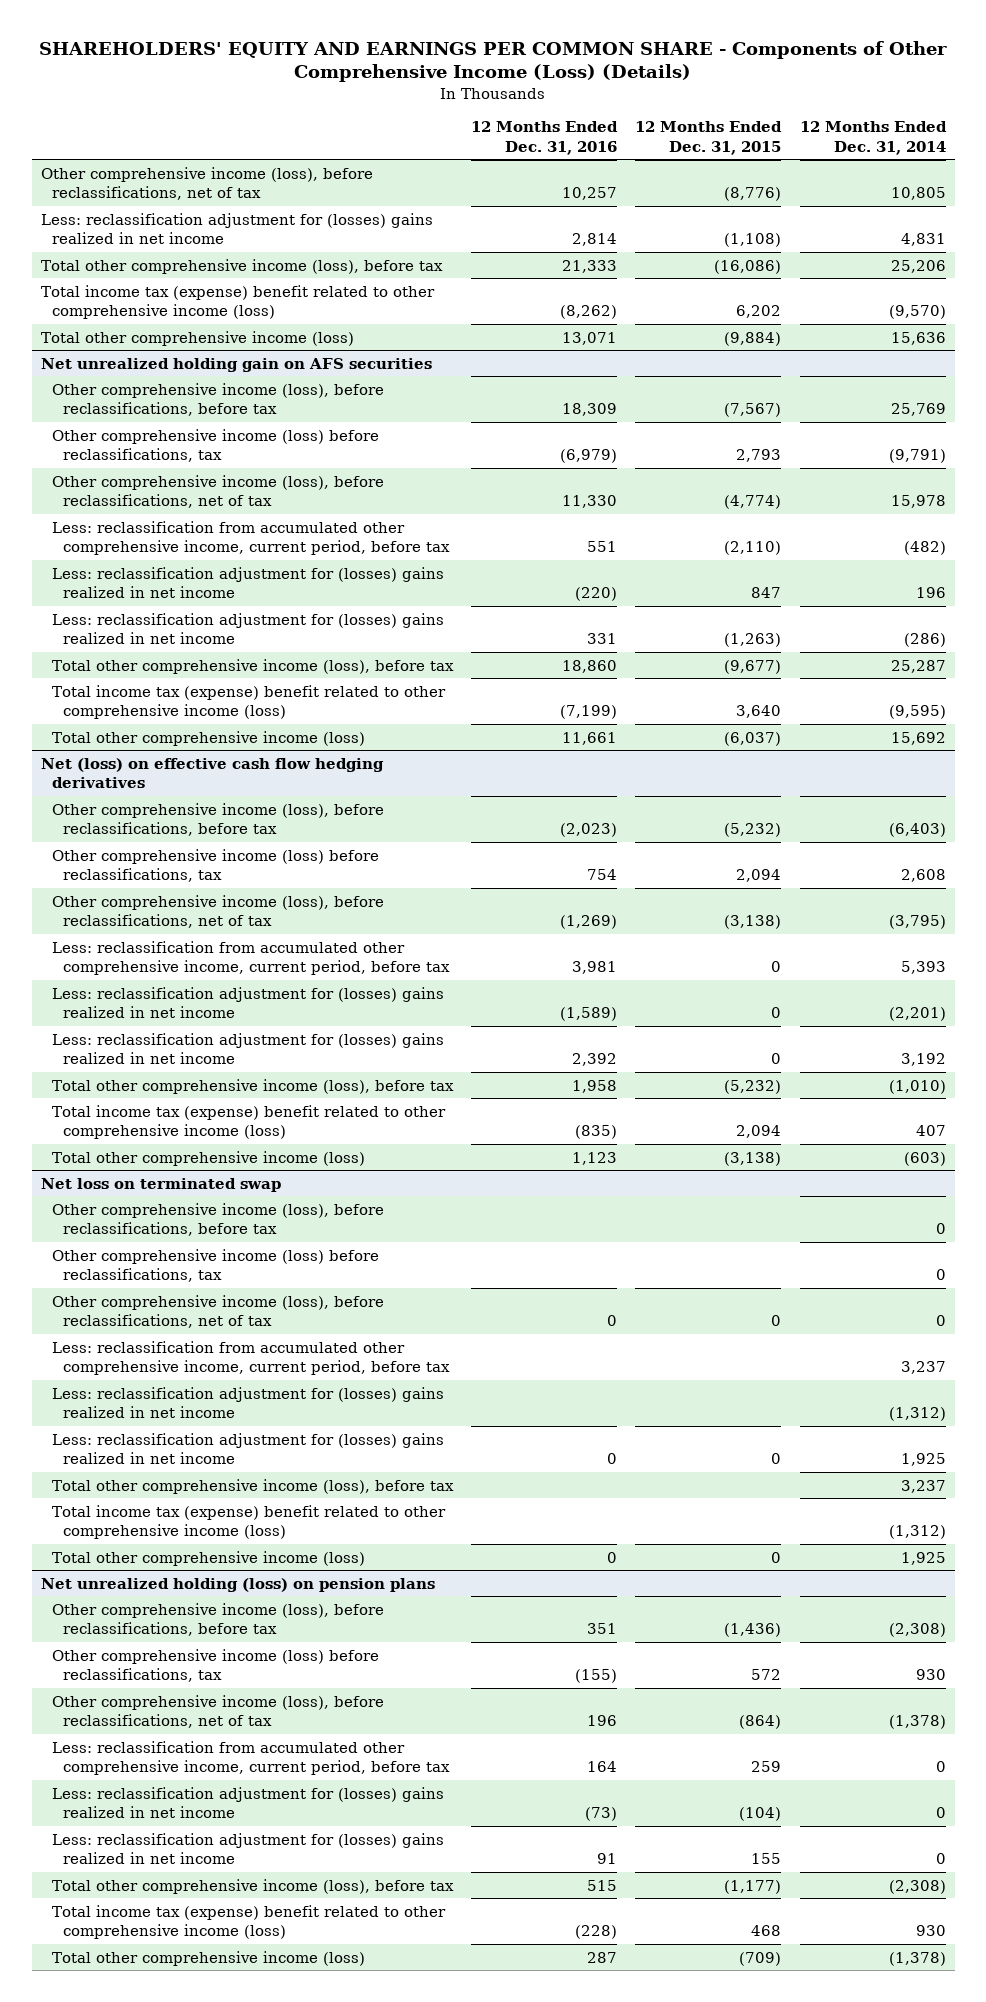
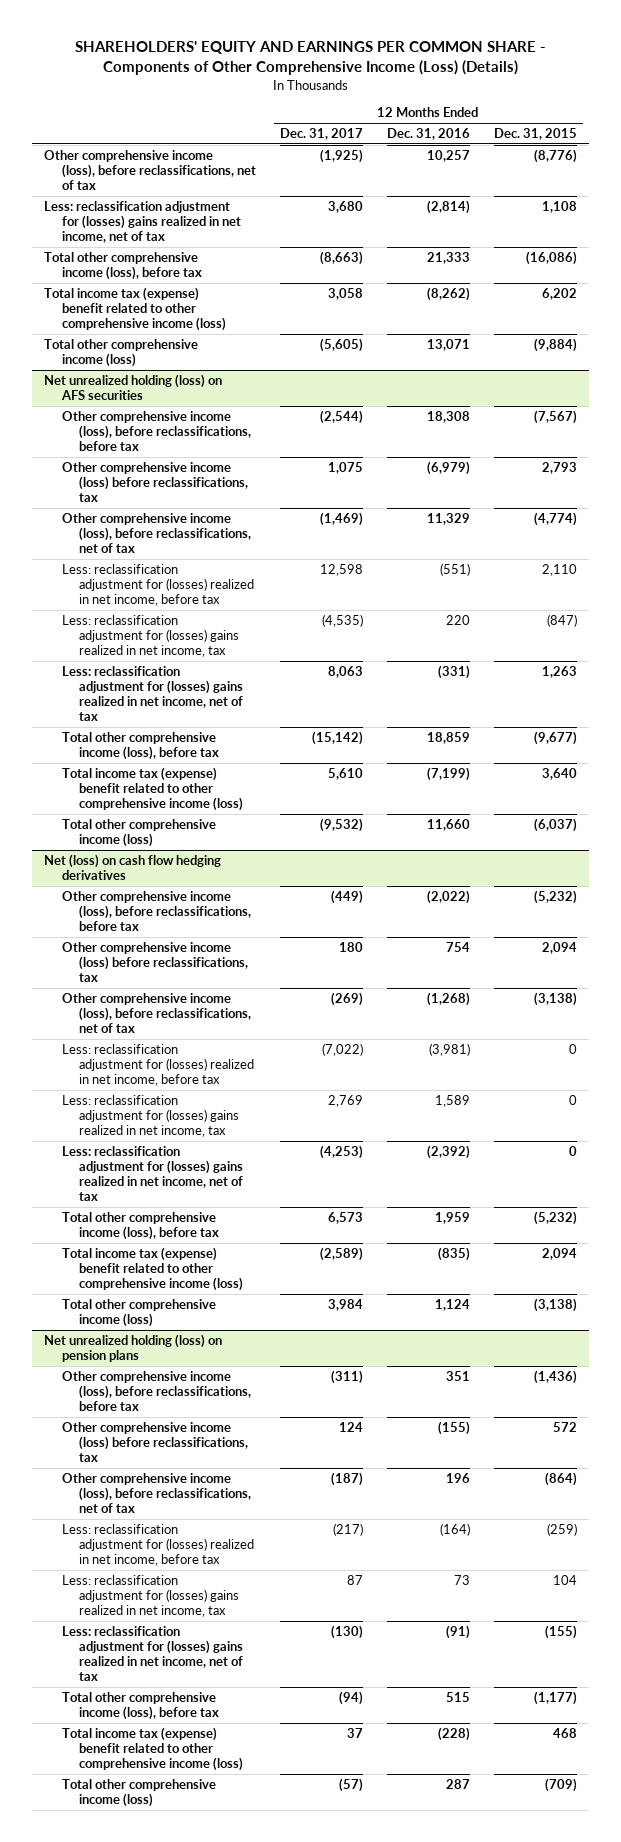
- | 12 Months Ended Dec. 31, 2016 | 12 Months Ended Dec. 31, 2015 | 12 Months Ended Dec. 31, 2014
+ | 12 Months Ended Dec. 31, 2017 | 12 Months Ended Dec. 31, 2016 | 12 Months Ended Dec. 31, 2015
- Less: reclassification adjustment for (losses) gains realized in net income | 2,814 | (1,108) | 4,831
+ Less: reclassification adjustment for (losses) gains realized in net income, net of tax | 3,680 | (2,814) | 1,108
- Net unrealized holding gain on AFS securities
- Other comprehensive income (loss), before reclassifications, before tax | 18,309 | (7,567) | 25,769
+ Net unrealized holding (loss) on AFS securities
+ Other comprehensive income (loss), before reclassifications, before tax | (2,544) | 18,308 | (7,567)
- Other comprehensive income (loss), before reclassifications, net of tax | 11,330 | (4,774) | 15,978
- Less: reclassification from accumulated other comprehensive income, current period, before tax | 551 | (2,110) | (482)
- Less: reclassification adjustment for (losses) gains realized in net income | (220) | 847 | 196
- Less: reclassification adjustment for (losses) gains realized in net income | 331 | (1,263) | (286)
- Total other comprehensive income (loss), before tax | 18,860 | (9,677) | 25,287
+ Other comprehensive income (loss), before reclassifications, net of tax | (1,469) | 11,329 | (4,774)
+ Less: reclassification adjustment for (losses) realized in net income, before tax | 12,598 | (551) | 2,110
+ Less: reclassification adjustment for (losses) gains realized in net income, tax | (4,535) | 220 | (847)
+ Less: reclassification adjustment for (losses) gains realized in net income, net of tax | 8,063 | (331) | 1,263
+ Total other comprehensive income (loss), before tax | (15,142) | 18,859 | (9,677)
- Total other comprehensive income (loss) | 11,661 | (6,037) | 15,692
- Net (loss) on effective cash flow hedging derivatives
- Other comprehensive income (loss), before reclassifications, before tax | (2,023) | (5,232) | (6,403)
+ Total other comprehensive income (loss) | (9,532) | 11,660 | (6,037)
+ Net (loss) on cash flow hedging derivatives
+ Other comprehensive income (loss), before reclassifications, before tax | (449) | (2,022) | (5,232)
- Other comprehensive income (loss), before reclassifications, net of tax | (1,269) | (3,138) | (3,795)
- Less: reclassification from accumulated other comprehensive income, current period, before tax | 3,981 | 0 | 5,393
- Less: reclassification adjustment for (losses) gains realized in net income | (1,589) | 0 | (2,201)
- Less: reclassification adjustment for (losses) gains realized in net income | 2,392 | 0 | 3,192
- Total other comprehensive income (loss), before tax | 1,958 | (5,232) | (1,010)
+ Other comprehensive income (loss), before reclassifications, net of tax | (269) | (1,268) | (3,138)
+ Less: reclassification adjustment for (losses) realized in net income, before tax | (7,022) | (3,981) | 0
+ Less: reclassification adjustment for (losses) gains realized in net income, tax | 2,769 | 1,589 | 0
+ Less: reclassification adjustment for (losses) gains realized in net income, net of tax | (4,253) | (2,392) | 0
+ Total other comprehensive income (loss), before tax | 6,573 | 1,959 | (5,232)
- Total other comprehensive income (loss) | 1,123 | (3,138) | (603)
- Net loss on terminated swap
- Other comprehensive income (loss), before reclassifications, before tax | | | 0
- Other comprehensive income (loss) before reclassifications, tax | | | 0
- Other comprehensive income (loss), before reclassifications, net of tax | 0 | 0 | 0
- Less: reclassification from accumulated other comprehensive income, current period, before tax | | | 3,237
- Less: reclassification adjustment for (losses) gains realized in net income | | | (1,312)
- Less: reclassification adjustment for (losses) gains realized in net income | 0 | 0 | 1,925
- Total other comprehensive income (loss), before tax | | | 3,237
- Total income tax (expense) benefit related to other comprehensive income (loss) | | | (1,312)
- Total other comprehensive income (loss) | 0 | 0 | 1,925
+ Total other comprehensive income (loss) | 3,984 | 1,124 | (3,138)
@ Net unrealized holding (loss) on pension plans
- Less: reclassification from accumulated other comprehensive income, current period, before tax | 164 | 259 | 0
- Less: reclassification adjustment for (losses) gains realized in net income | (73) | (104) | 0
- Less: reclassification adjustment for (losses) gains realized in net income | 91 | 155 | 0
+ Less: reclassification adjustment for (losses) realized in net income, before tax | (217) | (164) | (259)
+ Less: reclassification adjustment for (losses) gains realized in net income, tax | 87 | 73 | 104
+ Less: reclassification adjustment for (losses) gains realized in net income, net of tax | (130) | (91) | (155)

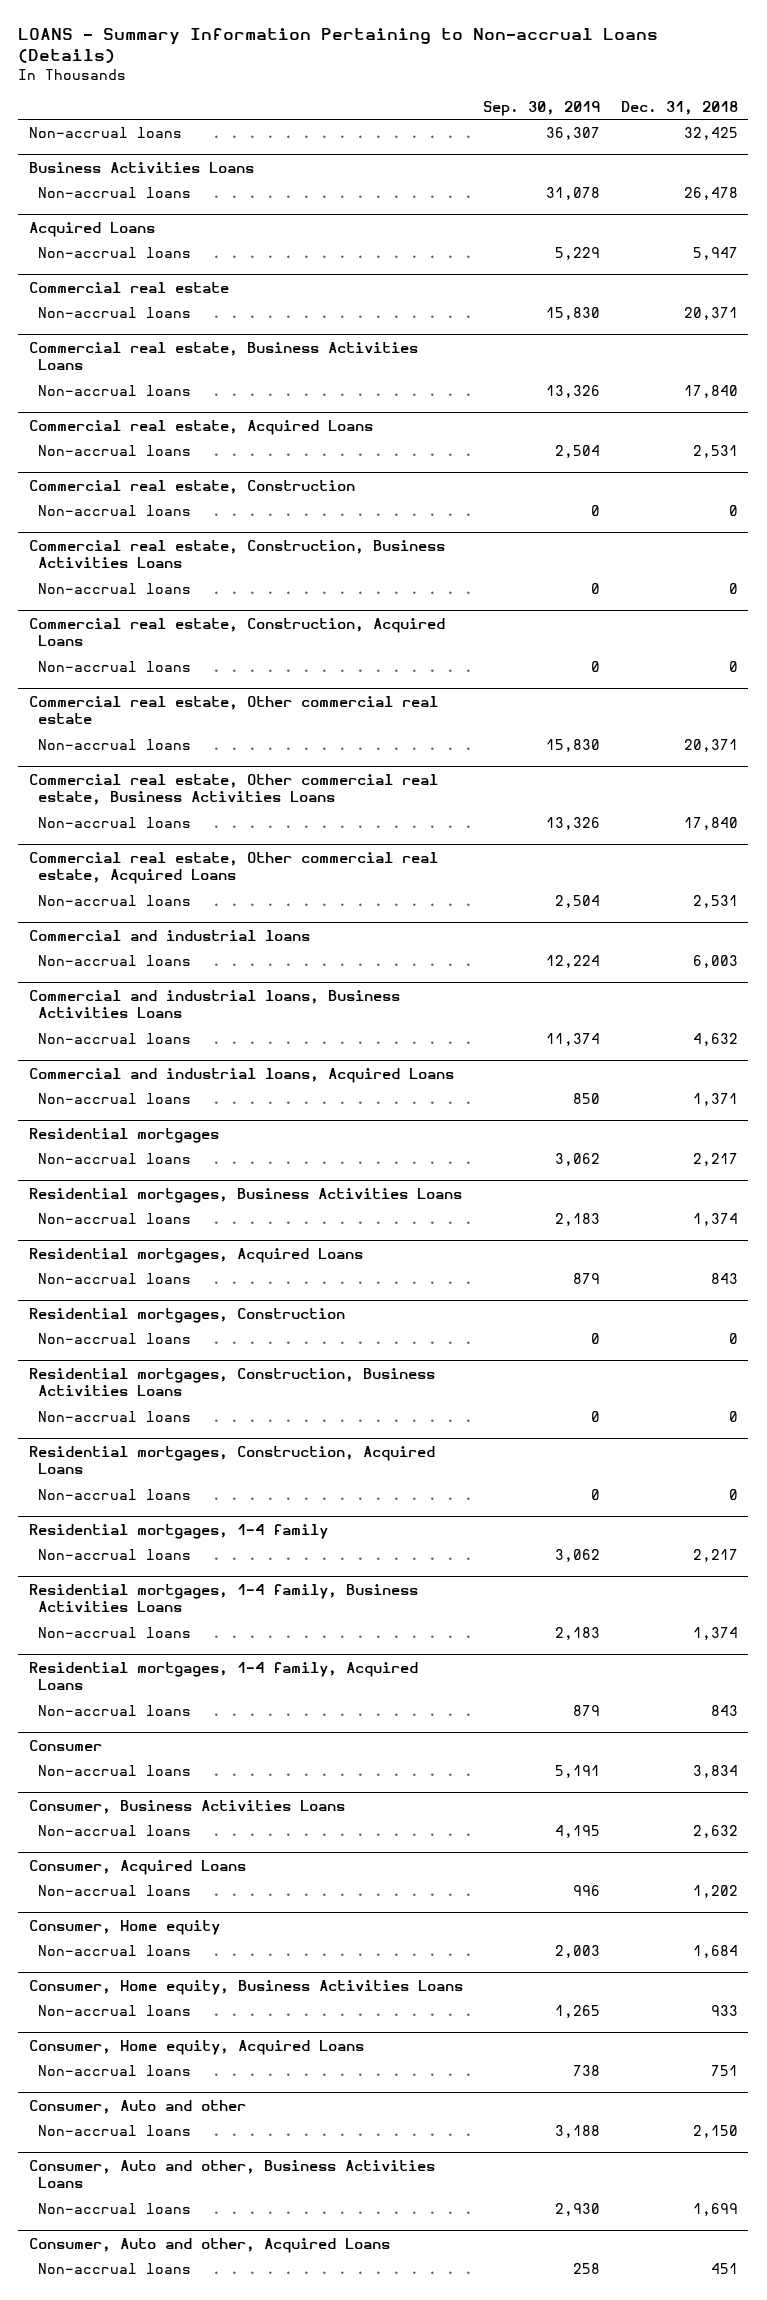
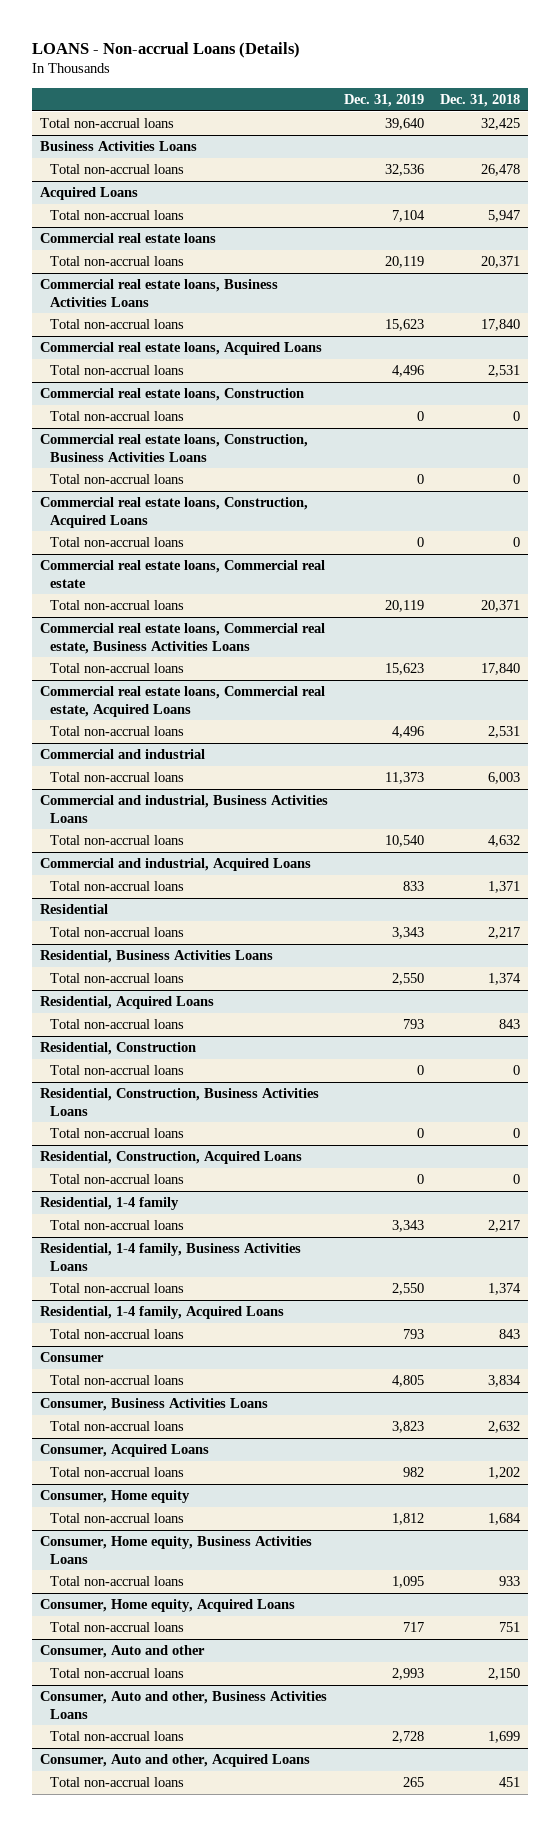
- LOANS - Summary Information Pertaining to Non-accrual Loans (Details)
+ LOANS - Non-accrual Loans (Details)
- | Sep. 30, 2019 | Dec. 31, 2018
+ | Dec. 31, 2019 | Dec. 31, 2018
- Non-accrual loans | 36,307 | 32,425
+ Total non-accrual loans | 39,640 | 32,425
@ Business Activities Loans
- Non-accrual loans | 31,078 | 26,478
+ Total non-accrual loans | 32,536 | 26,478
@ Acquired Loans
- Non-accrual loans | 5,229 | 5,947
- Commercial real estate
- Non-accrual loans | 15,830 | 20,371
- Commercial real estate, Business Activities Loans
- Non-accrual loans | 13,326 | 17,840
- Commercial real estate, Acquired Loans
- Non-accrual loans | 2,504 | 2,531
- Commercial real estate, Construction
- Non-accrual loans | 0 | 0
- Commercial real estate, Construction, Business Activities Loans
- Non-accrual loans | 0 | 0
- Commercial real estate, Construction, Acquired Loans
- Non-accrual loans | 0 | 0
- Commercial real estate, Other commercial real estate
- Non-accrual loans | 15,830 | 20,371
- Commercial real estate, Other commercial real estate, Business Activities Loans
- Non-accrual loans | 13,326 | 17,840
- Commercial real estate, Other commercial real estate, Acquired Loans
- Non-accrual loans | 2,504 | 2,531
- Commercial and industrial loans
- Non-accrual loans | 12,224 | 6,003
- Commercial and industrial loans, Business Activities Loans
- Non-accrual loans | 11,374 | 4,632
- Commercial and industrial loans, Acquired Loans
- Non-accrual loans | 850 | 1,371
- Residential mortgages
- Non-accrual loans | 3,062 | 2,217
- Residential mortgages, Business Activities Loans
- Non-accrual loans | 2,183 | 1,374
- Residential mortgages, Acquired Loans
- Non-accrual loans | 879 | 843
- Residential mortgages, Construction
- Non-accrual loans | 0 | 0
- Residential mortgages, Construction, Business Activities Loans
- Non-accrual loans | 0 | 0
- Residential mortgages, Construction, Acquired Loans
- Non-accrual loans | 0 | 0
- Residential mortgages, 1-4 family
- Non-accrual loans | 3,062 | 2,217
- Residential mortgages, 1-4 family, Business Activities Loans
- Non-accrual loans | 2,183 | 1,374
- Residential mortgages, 1-4 family, Acquired Loans
- Non-accrual loans | 879 | 843
@ Acquired Loans
+ Total non-accrual loans | 7,104 | 5,947
+ Commercial real estate loans
+ Total non-accrual loans | 20,119 | 20,371
+ Commercial real estate loans, Business Activities Loans
+ Total non-accrual loans | 15,623 | 17,840
+ Commercial real estate loans, Acquired Loans
+ Total non-accrual loans | 4,496 | 2,531
+ Commercial real estate loans, Construction
+ Total non-accrual loans | 0 | 0
+ Commercial real estate loans, Construction, Business Activities Loans
+ Total non-accrual loans | 0 | 0
+ Commercial real estate loans, Construction, Acquired Loans
+ Total non-accrual loans | 0 | 0
+ Commercial real estate loans, Commercial real estate
+ Total non-accrual loans | 20,119 | 20,371
+ Commercial real estate loans, Commercial real estate, Business Activities Loans
+ Total non-accrual loans | 15,623 | 17,840
+ Commercial real estate loans, Commercial real estate, Acquired Loans
+ Total non-accrual loans | 4,496 | 2,531
+ Commercial and industrial
+ Total non-accrual loans | 11,373 | 6,003
+ Commercial and industrial, Business Activities Loans
+ Total non-accrual loans | 10,540 | 4,632
+ Commercial and industrial, Acquired Loans
+ Total non-accrual loans | 833 | 1,371
+ Residential
+ Total non-accrual loans | 3,343 | 2,217
+ Residential, Business Activities Loans
+ Total non-accrual loans | 2,550 | 1,374
+ Residential, Acquired Loans
+ Total non-accrual loans | 793 | 843
+ Residential, Construction
+ Total non-accrual loans | 0 | 0
+ Residential, Construction, Business Activities Loans
+ Total non-accrual loans | 0 | 0
+ Residential, Construction, Acquired Loans
+ Total non-accrual loans | 0 | 0
+ Residential, 1-4 family
+ Total non-accrual loans | 3,343 | 2,217
+ Residential, 1-4 family, Business Activities Loans
+ Total non-accrual loans | 2,550 | 1,374
+ Residential, 1-4 family, Acquired Loans
+ Total non-accrual loans | 793 | 843
@ Consumer
- Non-accrual loans | 5,191 | 3,834
+ Total non-accrual loans | 4,805 | 3,834
@ Consumer, Business Activities Loans
- Non-accrual loans | 4,195 | 2,632
+ Total non-accrual loans | 3,823 | 2,632
@ Consumer, Acquired Loans
- Non-accrual loans | 996 | 1,202
+ Total non-accrual loans | 982 | 1,202
@ Consumer, Home equity
- Non-accrual loans | 2,003 | 1,684
+ Total non-accrual loans | 1,812 | 1,684
@ Consumer, Home equity, Business Activities Loans
- Non-accrual loans | 1,265 | 933
+ Total non-accrual loans | 1,095 | 933
@ Consumer, Home equity, Acquired Loans
- Non-accrual loans | 738 | 751
+ Total non-accrual loans | 717 | 751
@ Consumer, Auto and other
- Non-accrual loans | 3,188 | 2,150
+ Total non-accrual loans | 2,993 | 2,150
@ Consumer, Auto and other, Business Activities Loans
- Non-accrual loans | 2,930 | 1,699
+ Total non-accrual loans | 2,728 | 1,699
@ Consumer, Auto and other, Acquired Loans
- Non-accrual loans | 258 | 451
+ Total non-accrual loans | 265 | 451

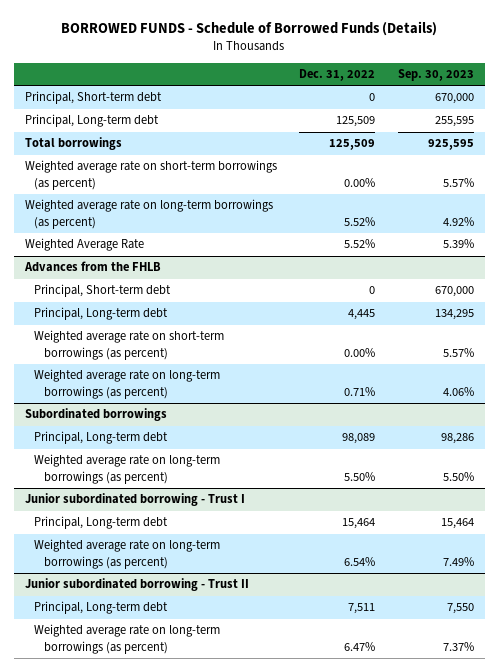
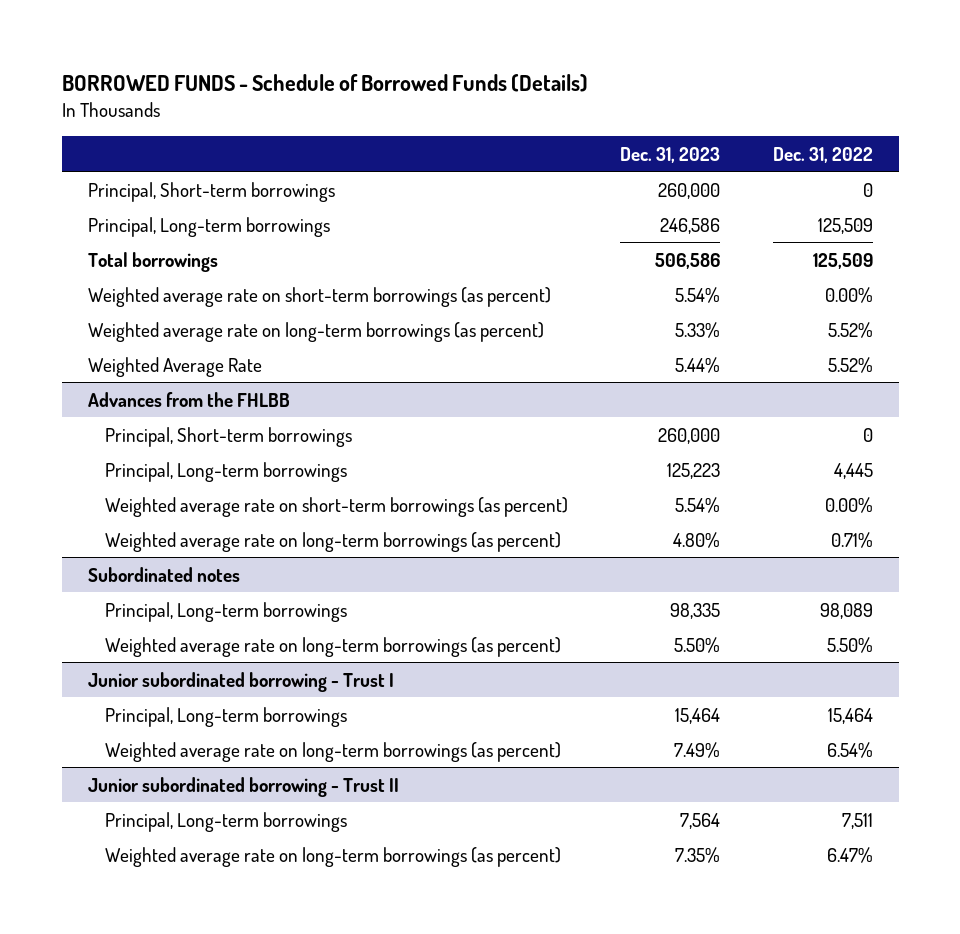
- | Dec. 31, 2022 | Sep. 30, 2023
+ | Dec. 31, 2023 | Dec. 31, 2022
- Principal, Short-term debt | 0 | 670,000
- Principal, Long-term debt | 125,509 | 255,595
+ Principal, Short-term borrowings | 260,000 | 0
+ Principal, Long-term borrowings | 246,586 | 125,509
- Advances from the FHLB
- Principal, Short-term debt | 0 | 670,000
- Principal, Long-term debt | 4,445 | 134,295
+ Advances from the FHLBB
+ Principal, Short-term borrowings | 260,000 | 0
+ Principal, Long-term borrowings | 125,223 | 4,445
- Subordinated borrowings
- Principal, Long-term debt | 98,089 | 98,286
+ Subordinated notes
+ Principal, Long-term borrowings | 98,335 | 98,089
@ Junior subordinated borrowing - Trust I
- Principal, Long-term debt | 15,464 | 15,464
+ Principal, Long-term borrowings | 15,464 | 15,464
@ Junior subordinated borrowing - Trust II
- Principal, Long-term debt | 7,511 | 7,550
+ Principal, Long-term borrowings | 7,564 | 7,511

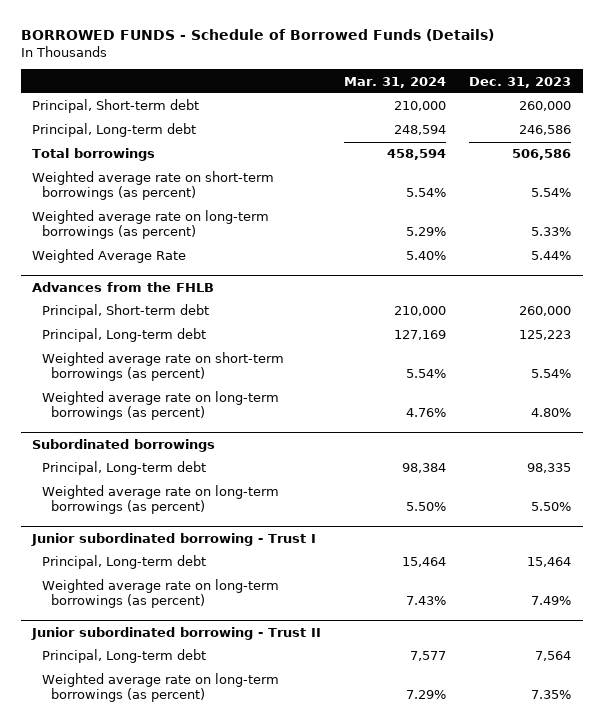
- | Dec. 31, 2023 | Dec. 31, 2022
+ | Mar. 31, 2024 | Dec. 31, 2023
- Principal, Short-term borrowings | 260,000 | 0
- Principal, Long-term borrowings | 246,586 | 125,509
+ Principal, Short-term debt | 210,000 | 260,000
+ Principal, Long-term debt | 248,594 | 246,586
- Advances from the FHLBB
- Principal, Short-term borrowings | 260,000 | 0
- Principal, Long-term borrowings | 125,223 | 4,445
+ Advances from the FHLB
+ Principal, Short-term debt | 210,000 | 260,000
+ Principal, Long-term debt | 127,169 | 125,223
- Subordinated notes
- Principal, Long-term borrowings | 98,335 | 98,089
+ Subordinated borrowings
+ Principal, Long-term debt | 98,384 | 98,335
@ Junior subordinated borrowing - Trust I
- Principal, Long-term borrowings | 15,464 | 15,464
+ Principal, Long-term debt | 15,464 | 15,464
@ Junior subordinated borrowing - Trust II
- Principal, Long-term borrowings | 7,564 | 7,511
+ Principal, Long-term debt | 7,577 | 7,564

